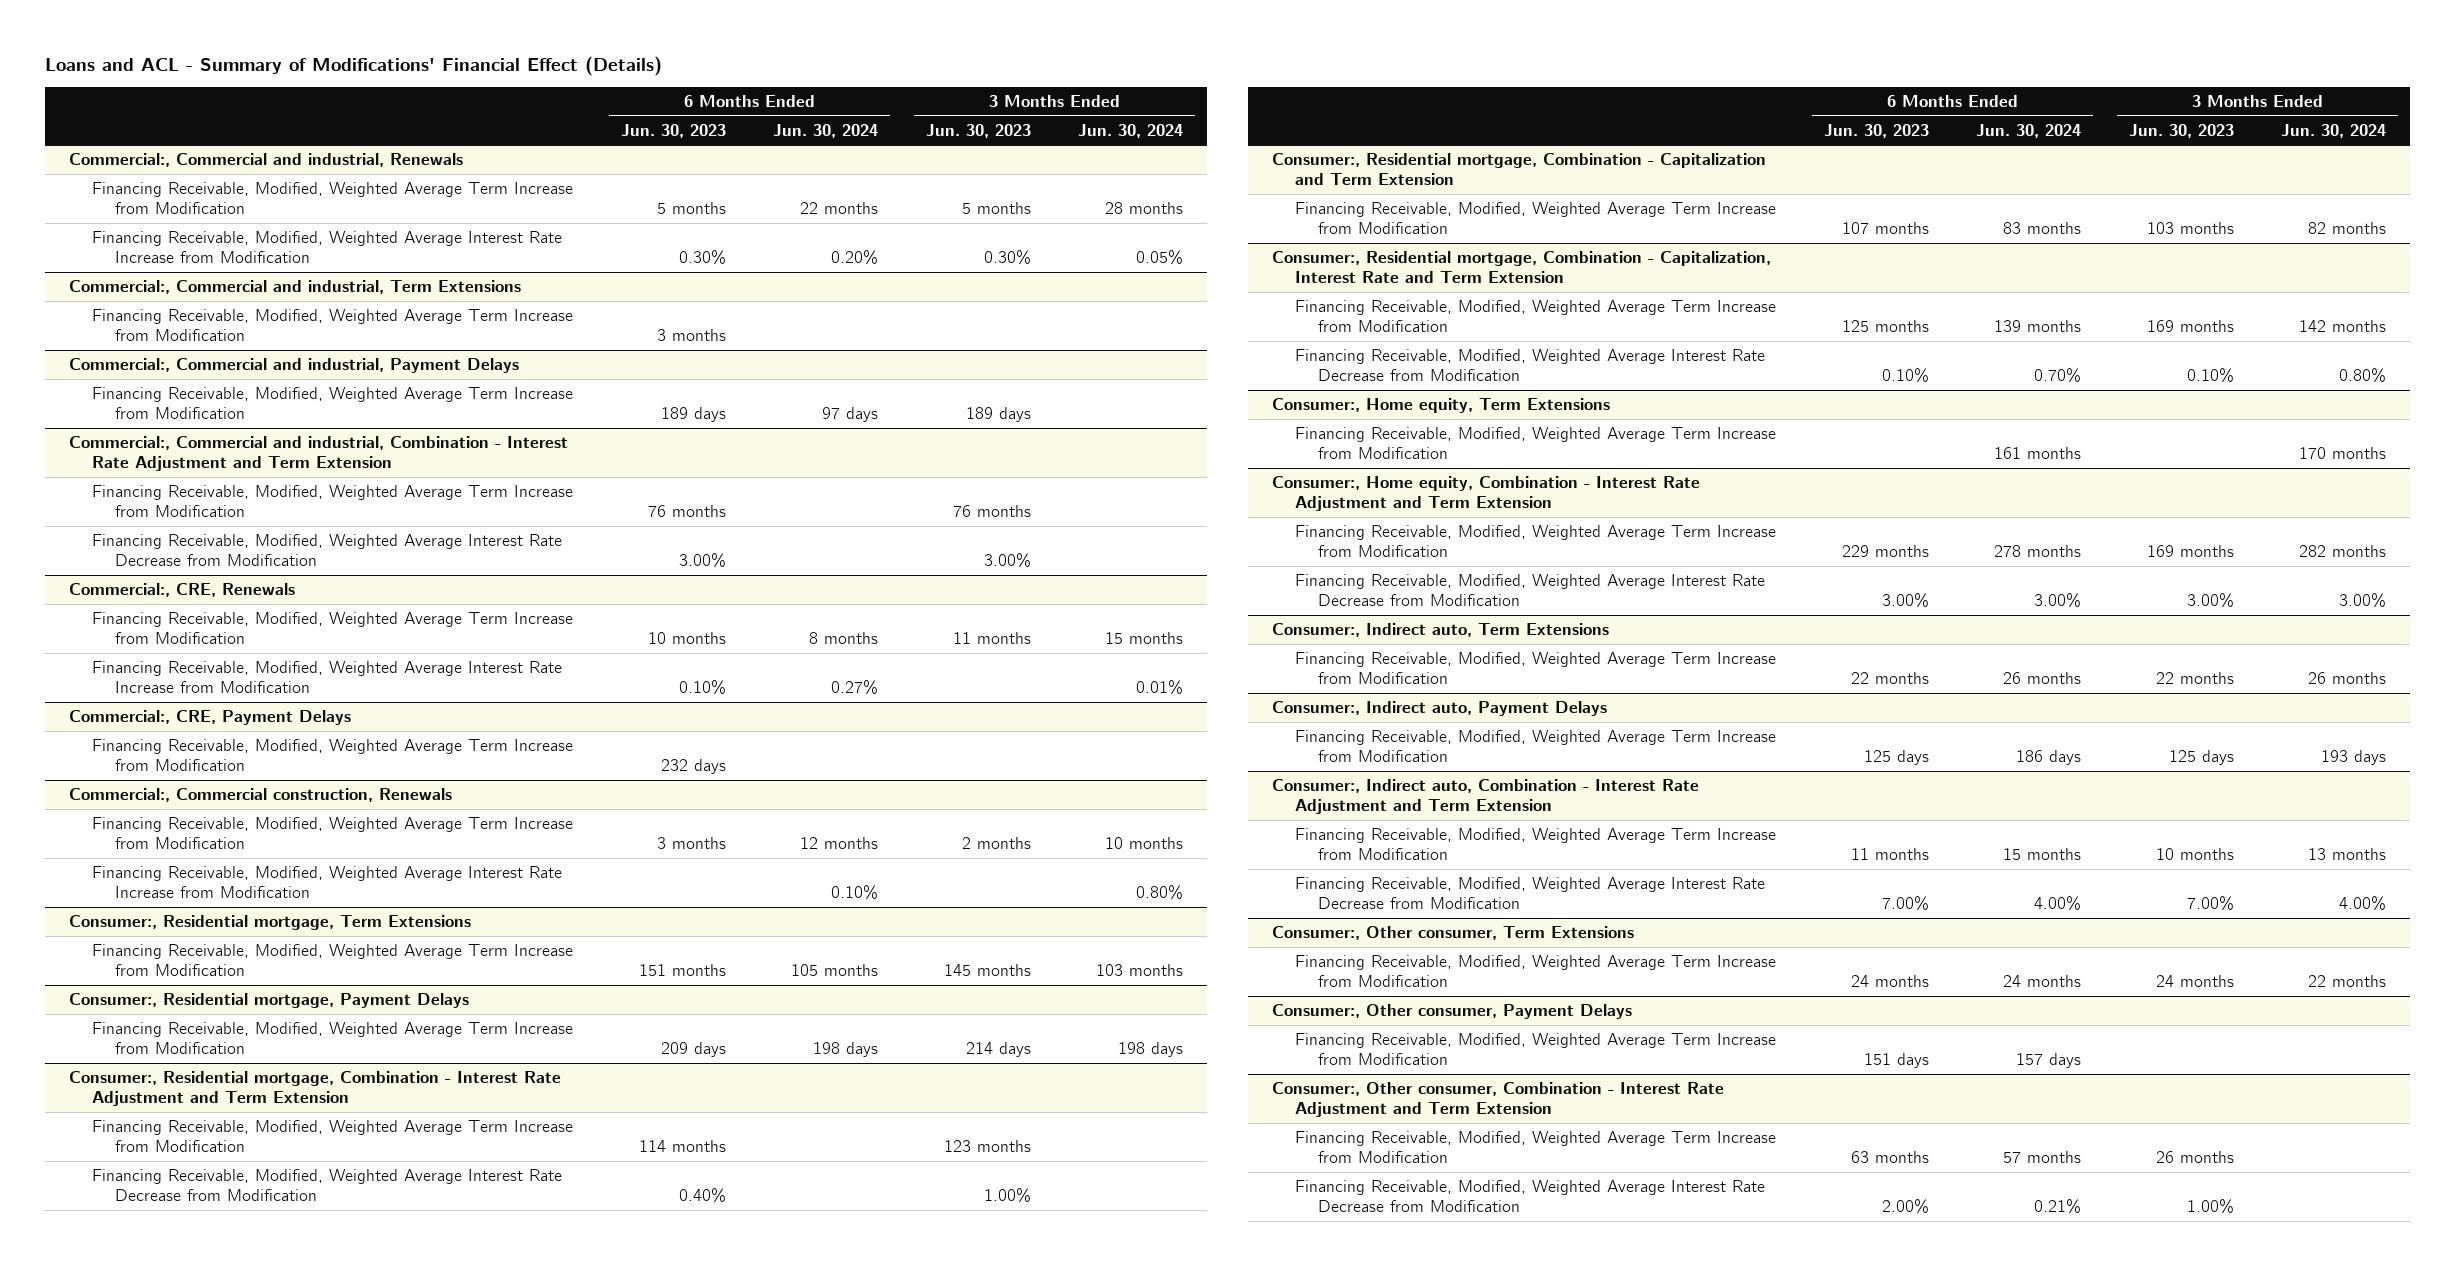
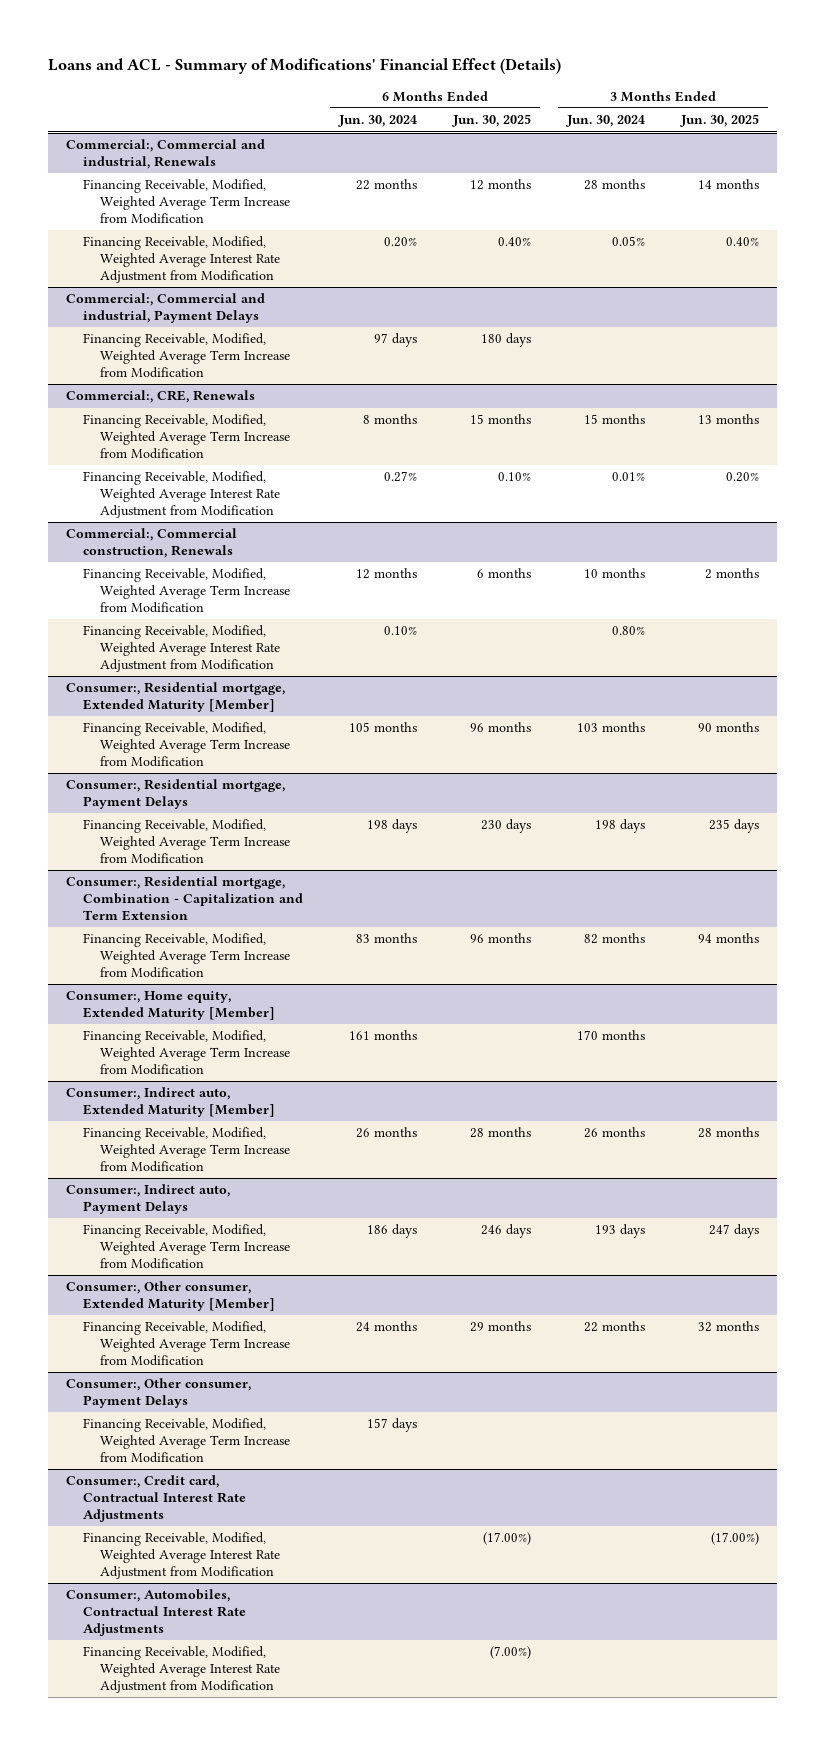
- | 6 Months Ended Jun. 30, 2023 | 6 Months Ended Jun. 30, 2024 | 3 Months Ended Jun. 30, 2023 | 3 Months Ended Jun. 30, 2024
+ | 6 Months Ended Jun. 30, 2024 | 6 Months Ended Jun. 30, 2025 | 3 Months Ended Jun. 30, 2024 | 3 Months Ended Jun. 30, 2025
@ Commercial:, Commercial and industrial, Renewals
- Financing Receivable, Modified, Weighted Average Interest Rate Increase from Modification | 0.30% | 0.20% | 0.30% | 0.05%
- Commercial:, Commercial and industrial, Term Extensions
- Financing Receivable, Modified, Weighted Average Term Increase from Modification | 3 months | | |
@ Commercial:, Commercial and industrial, Renewals
+ Financing Receivable, Modified, Weighted Average Interest Rate Adjustment from Modification | 0.20% | 0.40% | 0.05% | 0.40%
- Commercial:, Commercial and industrial, Combination - Interest Rate Adjustment and Term Extension
- Financing Receivable, Modified, Weighted Average Term Increase from Modification | 76 months | | 76 months |
- Financing Receivable, Modified, Weighted Average Interest Rate Decrease from Modification | 3.00% | | 3.00% |
@ Commercial:, CRE, Renewals
- Financing Receivable, Modified, Weighted Average Interest Rate Increase from Modification | 0.10% | 0.27% | | 0.01%
- Commercial:, CRE, Payment Delays
- Financing Receivable, Modified, Weighted Average Term Increase from Modification | 232 days | | |
@ Commercial:, CRE, Renewals
+ Financing Receivable, Modified, Weighted Average Interest Rate Adjustment from Modification | 0.27% | 0.10% | 0.01% | 0.20%
@ Commercial:, Commercial construction, Renewals
- Financing Receivable, Modified, Weighted Average Interest Rate Increase from Modification | | 0.10% | | 0.80%
- Consumer:, Residential mortgage, Term Extensions
@ Commercial:, Commercial construction, Renewals
+ Financing Receivable, Modified, Weighted Average Interest Rate Adjustment from Modification | 0.10% | | 0.80% |
+ Consumer:, Residential mortgage, Extended Maturity [Member]
- Consumer:, Residential mortgage, Combination - Interest Rate Adjustment and Term Extension
- Financing Receivable, Modified, Weighted Average Term Increase from Modification | 114 months | | 123 months |
- Financing Receivable, Modified, Weighted Average Interest Rate Decrease from Modification | 0.40% | | 1.00% |
- Consumer:, Residential mortgage, Combination - Capitalization, Interest Rate and Term Extension
- Financing Receivable, Modified, Weighted Average Term Increase from Modification | 125 months | 139 months | 169 months | 142 months
- Financing Receivable, Modified, Weighted Average Interest Rate Decrease from Modification | 0.10% | 0.70% | 0.10% | 0.80%
- Consumer:, Home equity, Term Extensions
+ Consumer:, Home equity, Extended Maturity [Member]
- Consumer:, Home equity, Combination - Interest Rate Adjustment and Term Extension
- Financing Receivable, Modified, Weighted Average Term Increase from Modification | 229 months | 278 months | 169 months | 282 months
- Financing Receivable, Modified, Weighted Average Interest Rate Decrease from Modification | 3.00% | 3.00% | 3.00% | 3.00%
- Consumer:, Indirect auto, Term Extensions
+ Consumer:, Indirect auto, Extended Maturity [Member]
- Consumer:, Indirect auto, Combination - Interest Rate Adjustment and Term Extension
- Financing Receivable, Modified, Weighted Average Term Increase from Modification | 11 months | 15 months | 10 months | 13 months
- Financing Receivable, Modified, Weighted Average Interest Rate Decrease from Modification | 7.00% | 4.00% | 7.00% | 4.00%
- Consumer:, Other consumer, Term Extensions
+ Consumer:, Other consumer, Extended Maturity [Member]
- Consumer:, Other consumer, Combination - Interest Rate Adjustment and Term Extension
- Financing Receivable, Modified, Weighted Average Term Increase from Modification | 63 months | 57 months | 26 months |
- Financing Receivable, Modified, Weighted Average Interest Rate Decrease from Modification | 2.00% | 0.21% | 1.00% |
+ Consumer:, Credit card, Contractual Interest Rate Adjustments
+ Financing Receivable, Modified, Weighted Average Interest Rate Adjustment from Modification | | (17.00%) | | (17.00%)
+ Consumer:, Automobiles, Contractual Interest Rate Adjustments
+ Financing Receivable, Modified, Weighted Average Interest Rate Adjustment from Modification | | (7.00%) | |

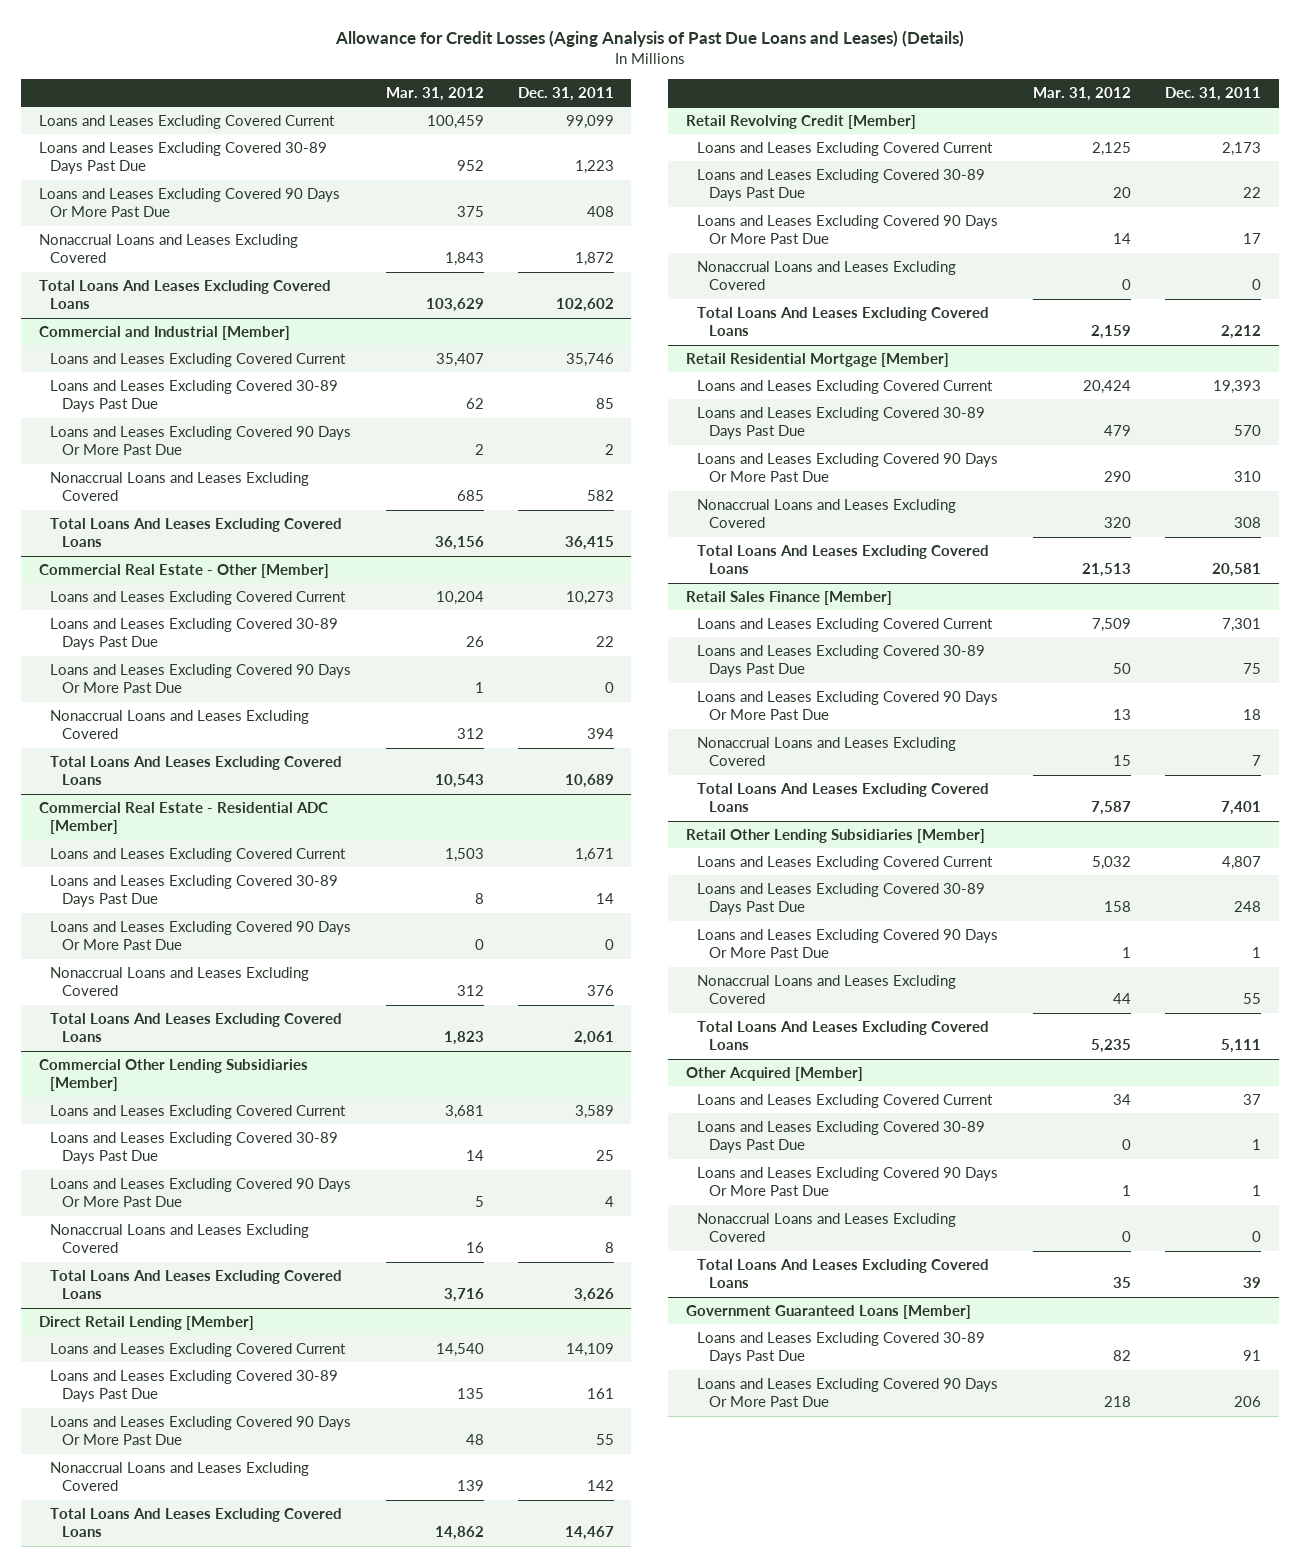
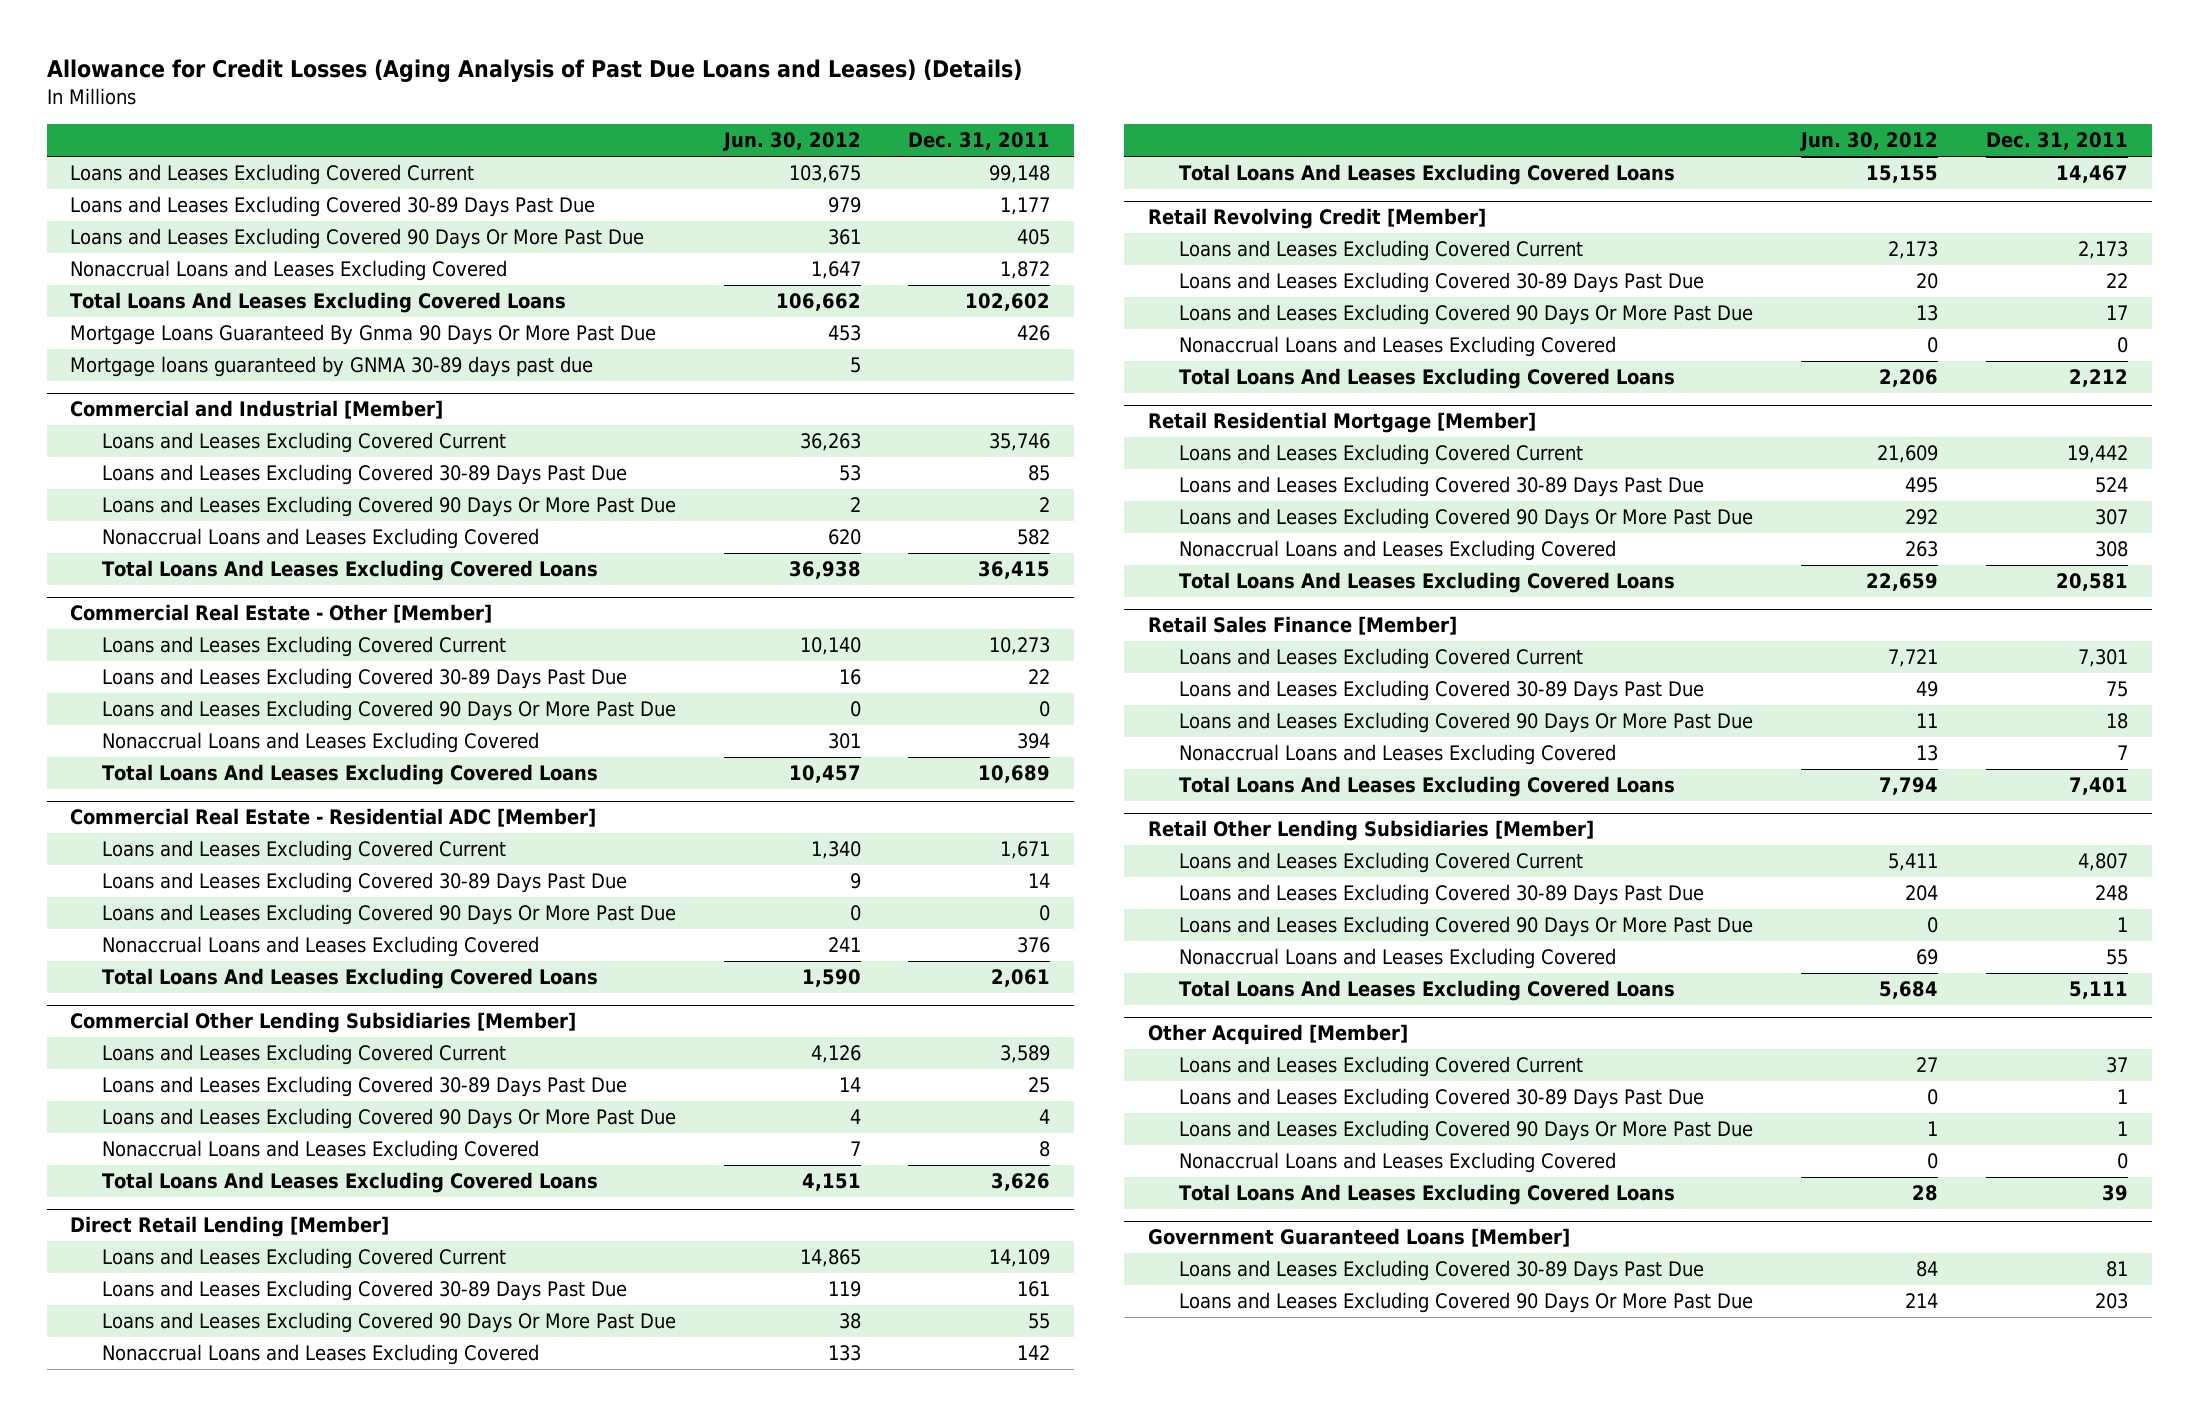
- | Mar. 31, 2012 | Dec. 31, 2011
+ | Jun. 30, 2012 | Dec. 31, 2011
- Loans and Leases Excluding Covered Current | 100,459 | 99,099
- Loans and Leases Excluding Covered 30-89 Days Past Due | 952 | 1,223
- Loans and Leases Excluding Covered 90 Days Or More Past Due | 375 | 408
+ Loans and Leases Excluding Covered Current | 103,675 | 99,148
+ Loans and Leases Excluding Covered 30-89 Days Past Due | 979 | 1,177
+ Loans and Leases Excluding Covered 90 Days Or More Past Due | 361 | 405
+ Mortgage Loans Guaranteed By Gnma 90 Days Or More Past Due | 453 | 426
+ Mortgage loans guaranteed by GNMA 30-89 days past due | 5 |
@ Retail Residential Mortgage [Member]
- Loans and Leases Excluding Covered Current | 20,424 | 19,393
- Loans and Leases Excluding Covered 30-89 Days Past Due | 479 | 570
- Loans and Leases Excluding Covered 90 Days Or More Past Due | 290 | 310
+ Loans and Leases Excluding Covered Current | 21,609 | 19,442
+ Loans and Leases Excluding Covered 30-89 Days Past Due | 495 | 524
+ Loans and Leases Excluding Covered 90 Days Or More Past Due | 292 | 307
@ Government Guaranteed Loans [Member]
- Loans and Leases Excluding Covered 30-89 Days Past Due | 82 | 91
- Loans and Leases Excluding Covered 90 Days Or More Past Due | 218 | 206
+ Loans and Leases Excluding Covered 30-89 Days Past Due | 84 | 81
+ Loans and Leases Excluding Covered 90 Days Or More Past Due | 214 | 203

